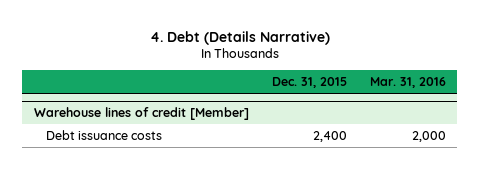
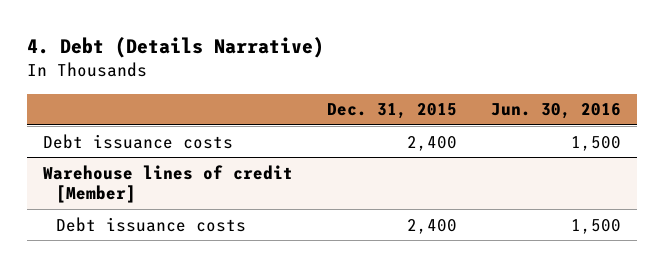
- | Dec. 31, 2015 | Mar. 31, 2016
+ | Dec. 31, 2015 | Jun. 30, 2016
+ Debt issuance costs | 2,400 | 1,500

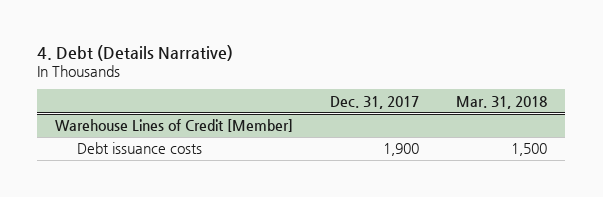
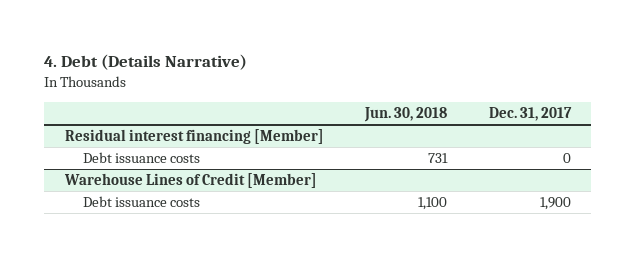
- | Dec. 31, 2017 | Mar. 31, 2018
+ | Jun. 30, 2018 | Dec. 31, 2017
+ Residual interest financing [Member]
+ Debt issuance costs | 731 | 0

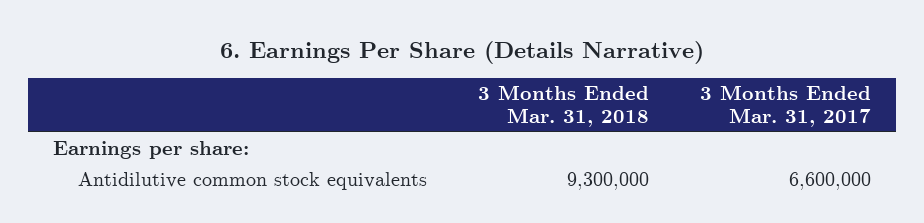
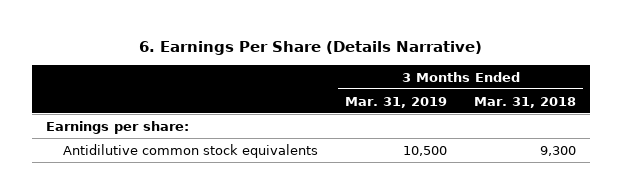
- | 3 Months Ended Mar. 31, 2018 | 3 Months Ended Mar. 31, 2017
+ | 3 Months Ended Mar. 31, 2019 | 3 Months Ended Mar. 31, 2018
- Antidilutive common stock equivalents | 9,300,000 | 6,600,000
+ Antidilutive common stock equivalents | 10,500 | 9,300

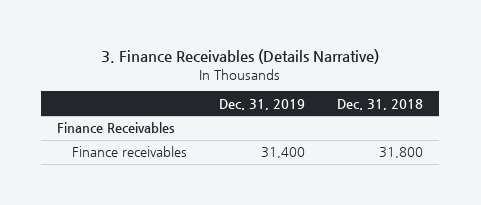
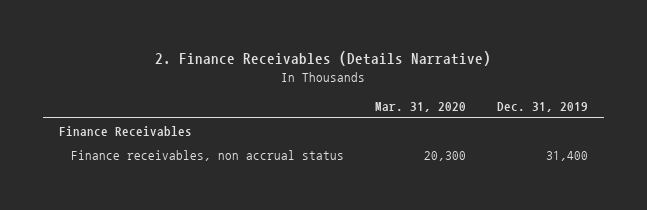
- 3. Finance Receivables (Details Narrative)
+ 2. Finance Receivables (Details Narrative)
- | Dec. 31, 2019 | Dec. 31, 2018
+ | Mar. 31, 2020 | Dec. 31, 2019
- Finance receivables | 31,400 | 31,800
+ Finance receivables, non accrual status | 20,300 | 31,400

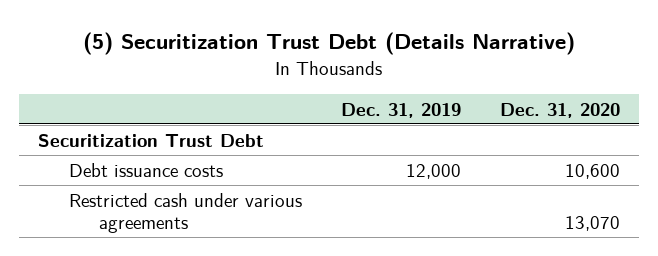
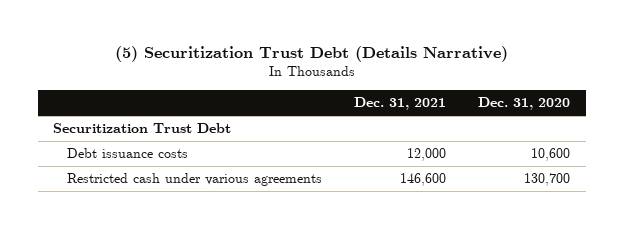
- | Dec. 31, 2019 | Dec. 31, 2020
+ | Dec. 31, 2021 | Dec. 31, 2020
- Restricted cash under various agreements | | 13,070
+ Restricted cash under various agreements | 146,600 | 130,700

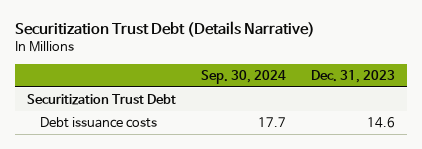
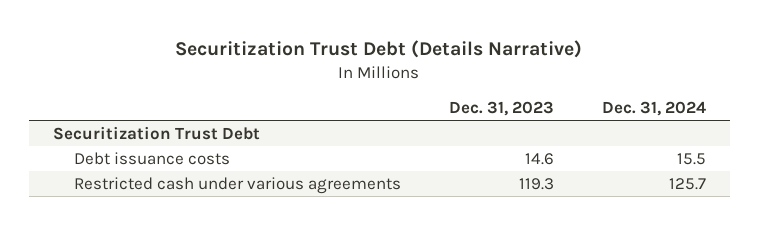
- | Sep. 30, 2024 | Dec. 31, 2023
+ | Dec. 31, 2023 | Dec. 31, 2024
+ Restricted cash under various agreements | 119.3 | 125.7

